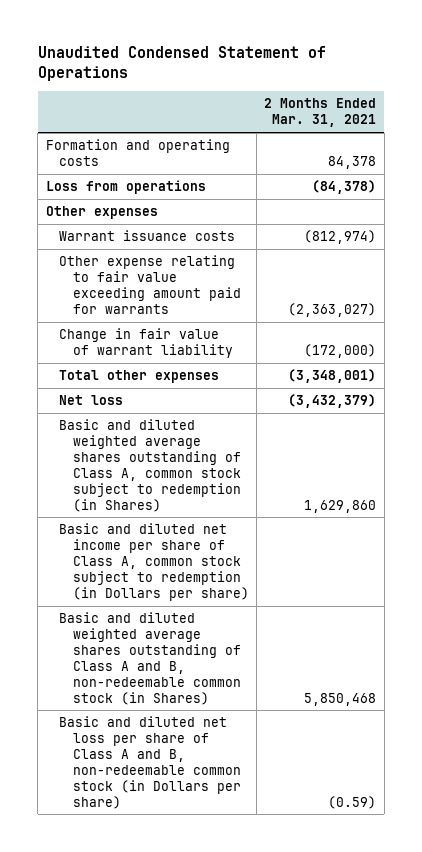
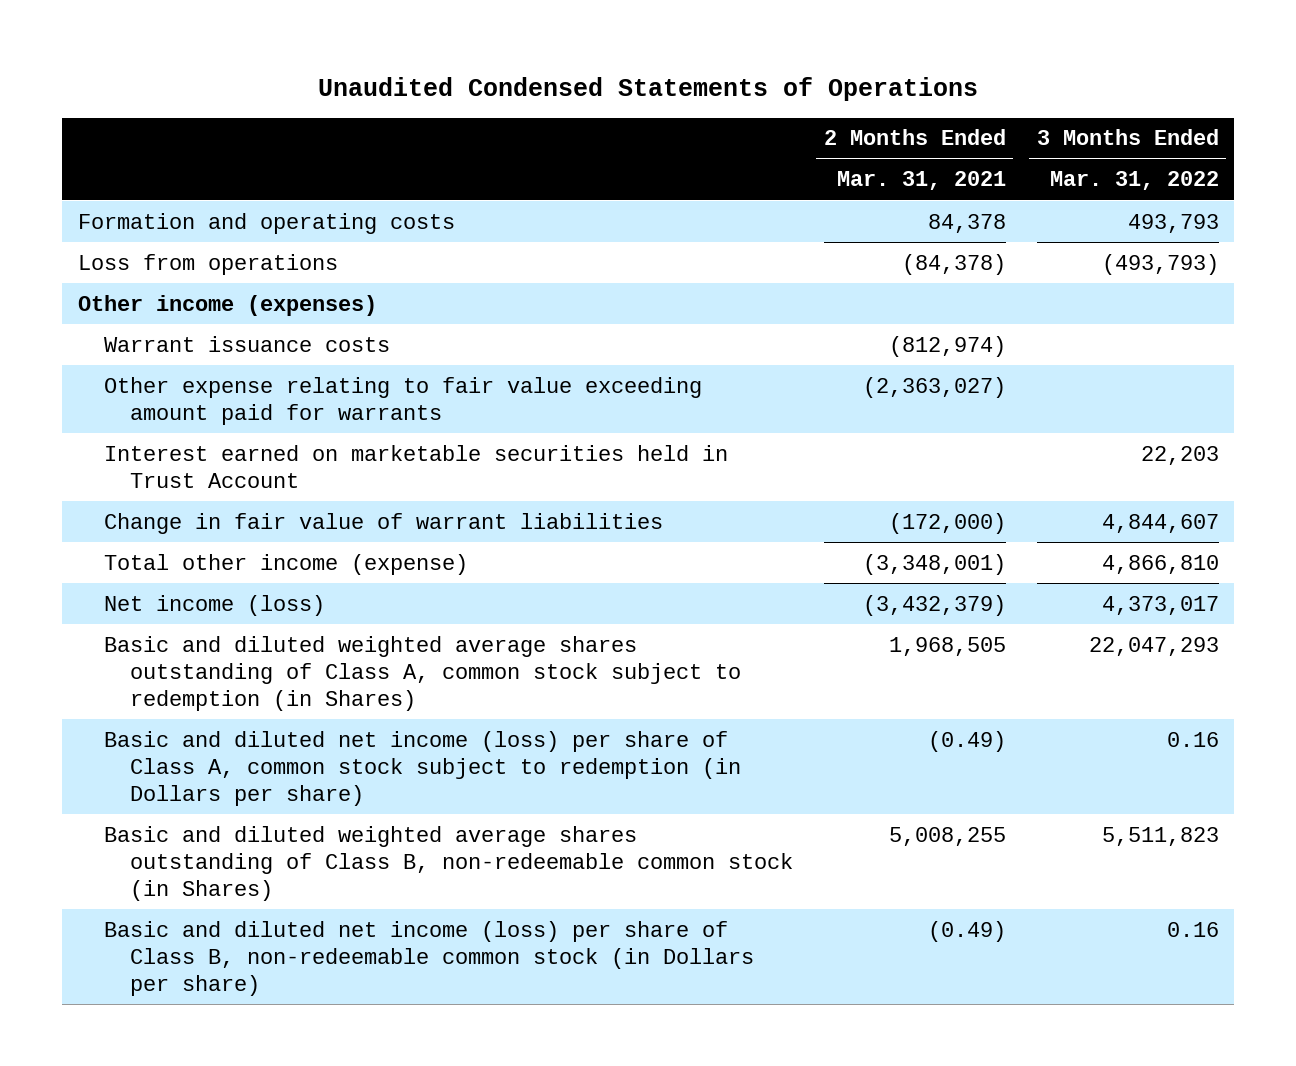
- Unaudited Condensed Statement of Operations
+ Unaudited Condensed Statements of Operations
- | 2 Months Ended Mar. 31, 2021
+ | 2 Months Ended Mar. 31, 2021 | 3 Months Ended Mar. 31, 2022
- Other expenses
+ Other income (expenses)
- Change in fair value of warrant liability | (172,000)
- Total other expenses | (3,348,001)
- Net loss | (3,432,379)
- Basic and diluted weighted average shares outstanding of Class A, common stock subject to redemption (in Shares) | 1,629,860
- Basic and diluted net income per share of Class A, common stock subject to redemption (in Dollars per share)
- Basic and diluted weighted average shares outstanding of Class A and B, non-redeemable common stock (in Shares) | 5,850,468
- Basic and diluted net loss per share of Class A and B, non-redeemable common stock (in Dollars per share) | (0.59)
+ Interest earned on marketable securities held in Trust Account | | 22,203
+ Change in fair value of warrant liabilities | (172,000) | 4,844,607
+ Total other income (expense) | (3,348,001) | 4,866,810
+ Net income (loss) | (3,432,379) | 4,373,017
+ Basic and diluted weighted average shares outstanding of Class A, common stock subject to redemption (in Shares) | 1,968,505 | 22,047,293
+ Basic and diluted net income (loss) per share of Class A, common stock subject to redemption (in Dollars per share) | (0.49) | 0.16
+ Basic and diluted weighted average shares outstanding of Class B, non-redeemable common stock (in Shares) | 5,008,255 | 5,511,823
+ Basic and diluted net income (loss) per share of Class B, non-redeemable common stock (in Dollars per share) | (0.49) | 0.16

